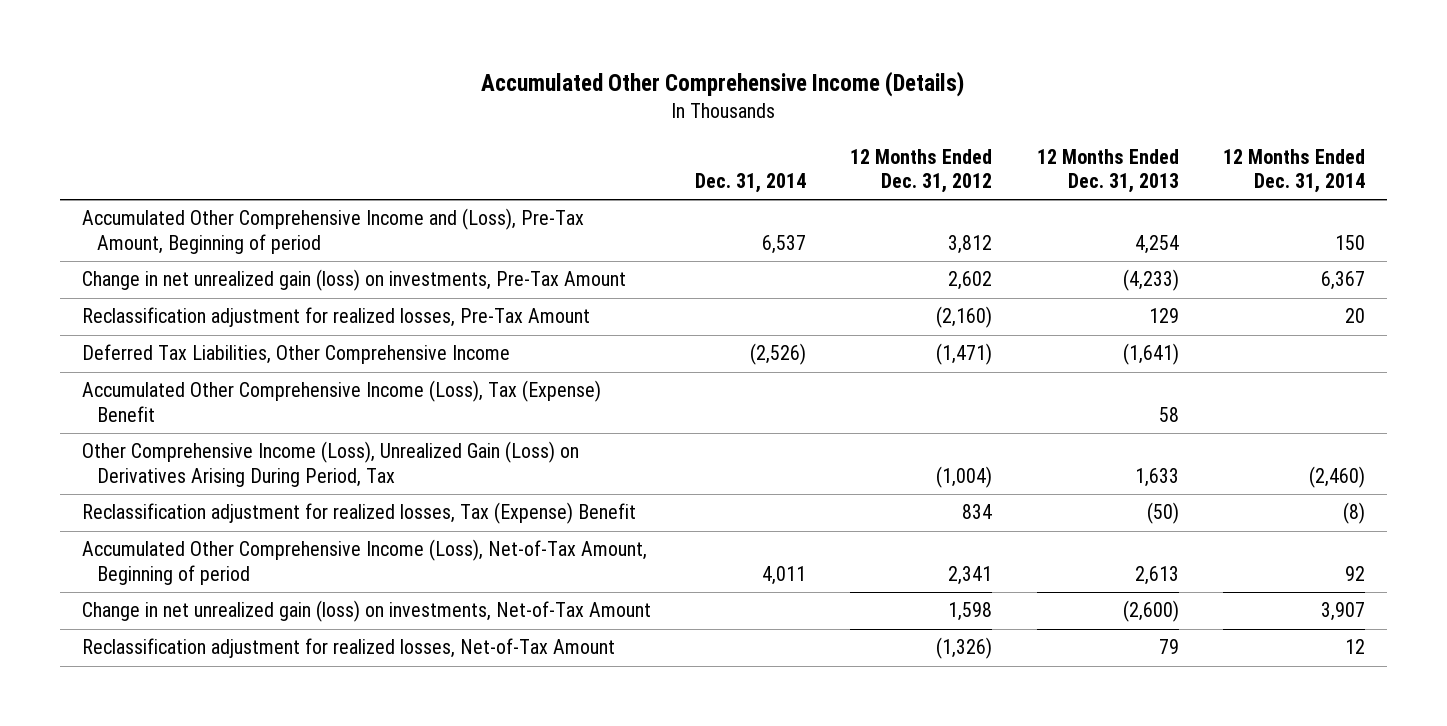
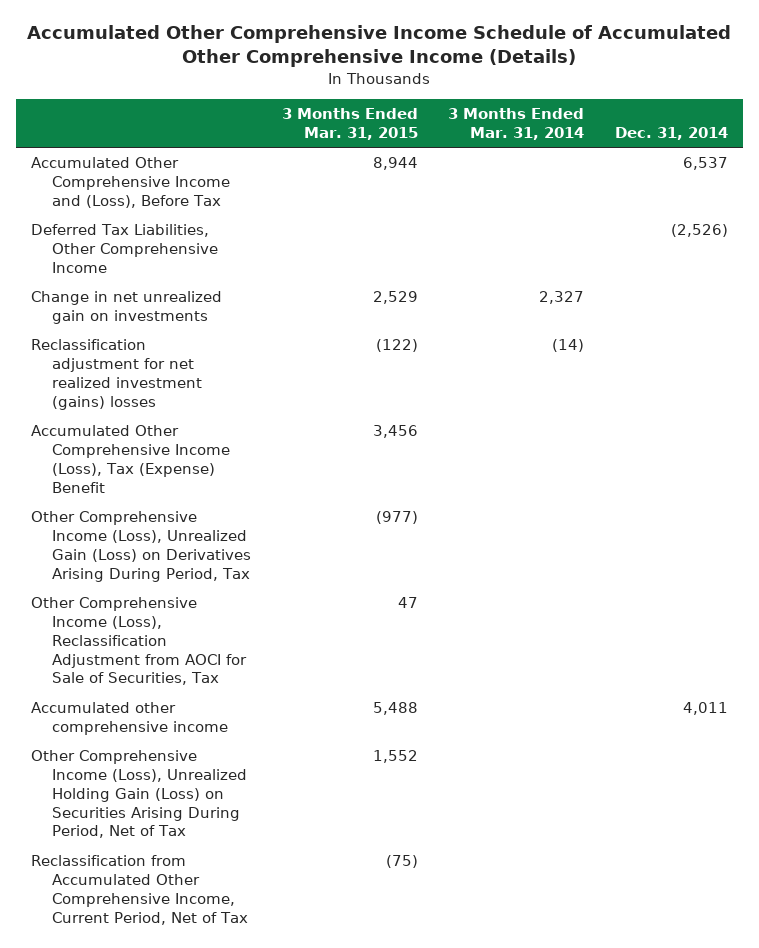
- Accumulated Other Comprehensive Income (Details)
+ Accumulated Other Comprehensive Income Schedule of Accumulated Other Comprehensive Income (Details)
- | Dec. 31, 2014 | 12 Months Ended Dec. 31, 2012 | 12 Months Ended Dec. 31, 2013 | 12 Months Ended Dec. 31, 2014
+ | 3 Months Ended Mar. 31, 2015 | 3 Months Ended Mar. 31, 2014 | Dec. 31, 2014
- Accumulated Other Comprehensive Income and (Loss), Pre-Tax Amount, Beginning of period | 6,537 | 3,812 | 4,254 | 150
- Change in net unrealized gain (loss) on investments, Pre-Tax Amount | | 2,602 | (4,233) | 6,367
- Reclassification adjustment for realized losses, Pre-Tax Amount | | (2,160) | 129 | 20
+ Accumulated Other Comprehensive Income and (Loss), Before Tax | 8,944 | | 6,537
+ Change in net unrealized gain on investments | 2,529 | 2,327 |
+ Reclassification adjustment for net realized investment (gains) losses | (122) | (14) |
- Reclassification adjustment for realized losses, Tax (Expense) Benefit | | 834 | (50) | (8)
- Accumulated Other Comprehensive Income (Loss), Net-of-Tax Amount, Beginning of period | 4,011 | 2,341 | 2,613 | 92
- Change in net unrealized gain (loss) on investments, Net-of-Tax Amount | | 1,598 | (2,600) | 3,907
- Reclassification adjustment for realized losses, Net-of-Tax Amount | | (1,326) | 79 | 12
+ Other Comprehensive Income (Loss), Reclassification Adjustment from AOCI for Sale of Securities, Tax | 47 | |
+ Accumulated other comprehensive income | 5,488 | | 4,011
+ Other Comprehensive Income (Loss), Unrealized Holding Gain (Loss) on Securities Arising During Period, Net of Tax | 1,552 | |
+ Reclassification from Accumulated Other Comprehensive Income, Current Period, Net of Tax | (75) | |

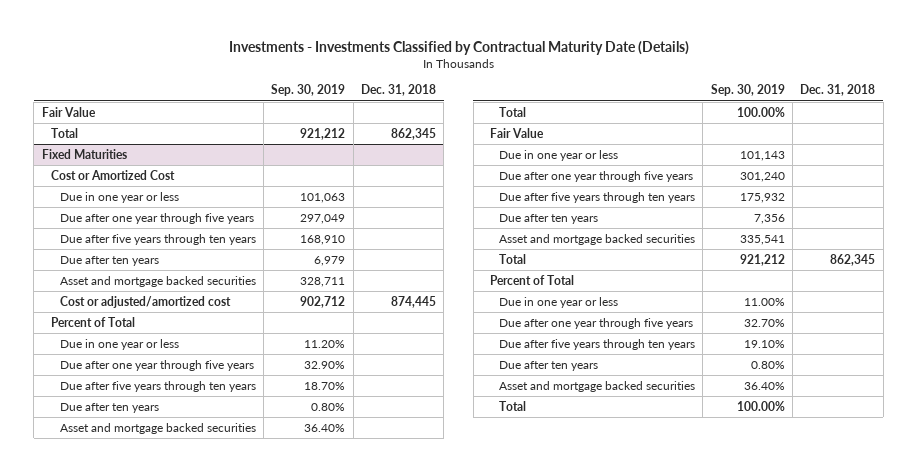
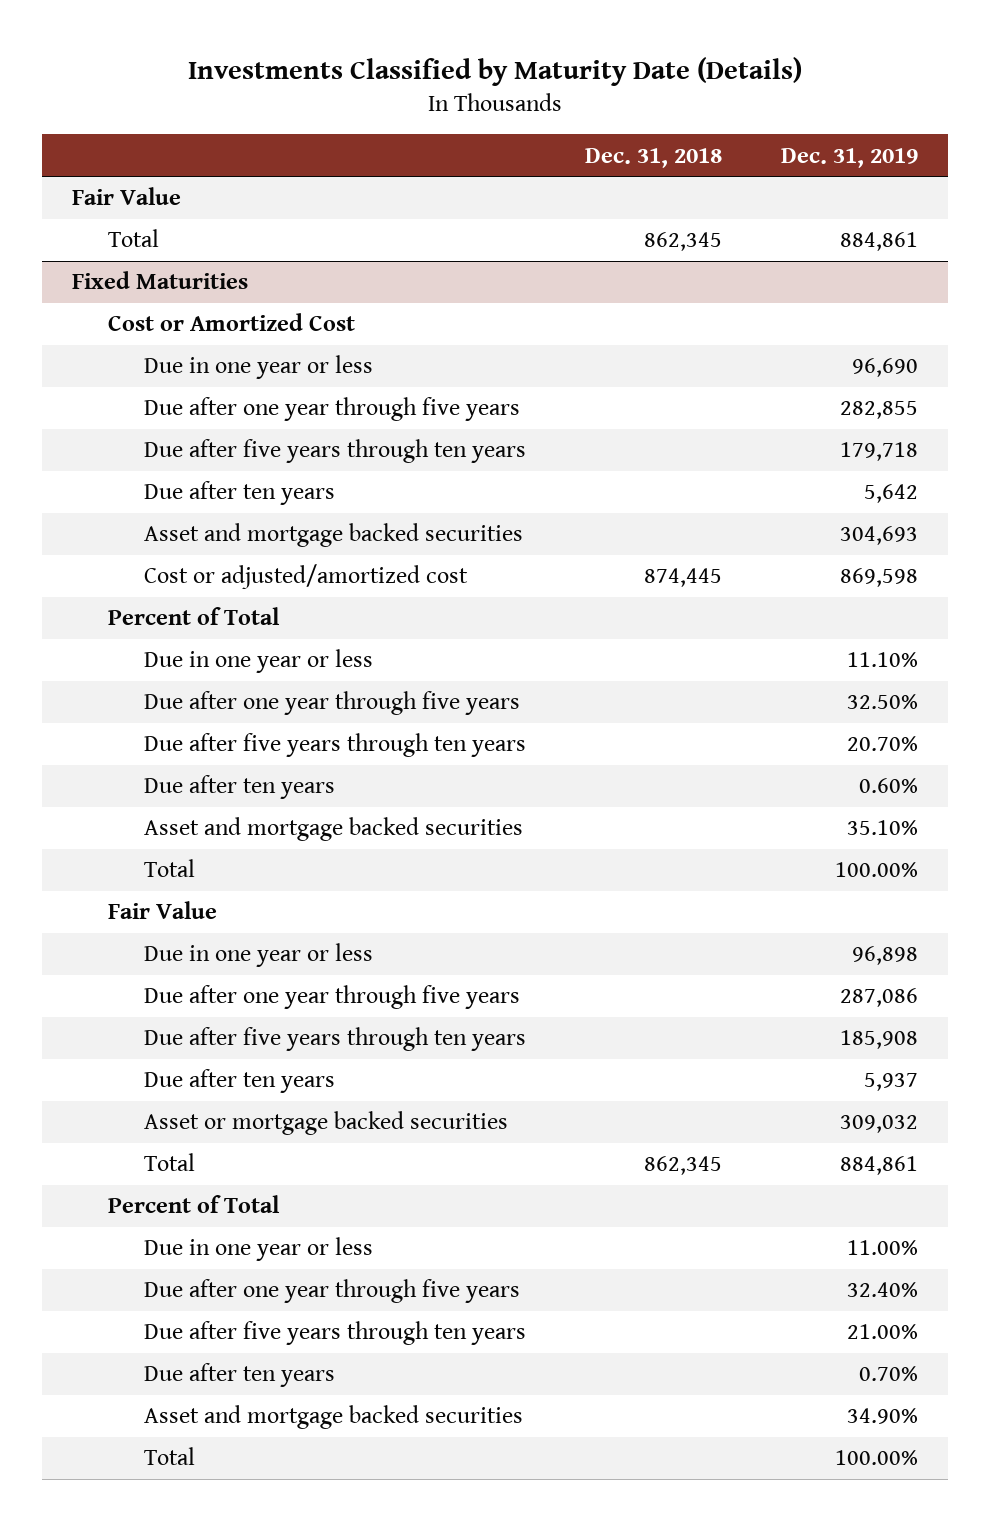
- Investments - Investments Classified by Contractual Maturity Date (Details)
+ Investments Classified by Maturity Date (Details)
- | Sep. 30, 2019 | Dec. 31, 2018
+ | Dec. 31, 2018 | Dec. 31, 2019
@ Fixed Maturities
- Asset and mortgage backed securities | 335,541 |
+ Asset or mortgage backed securities | | 309,032

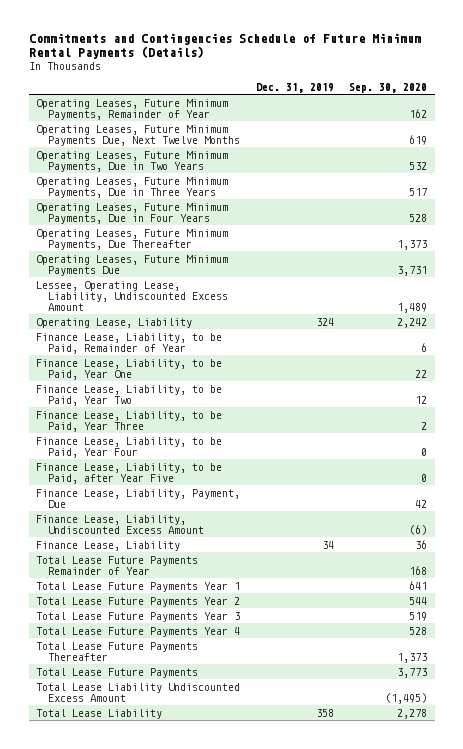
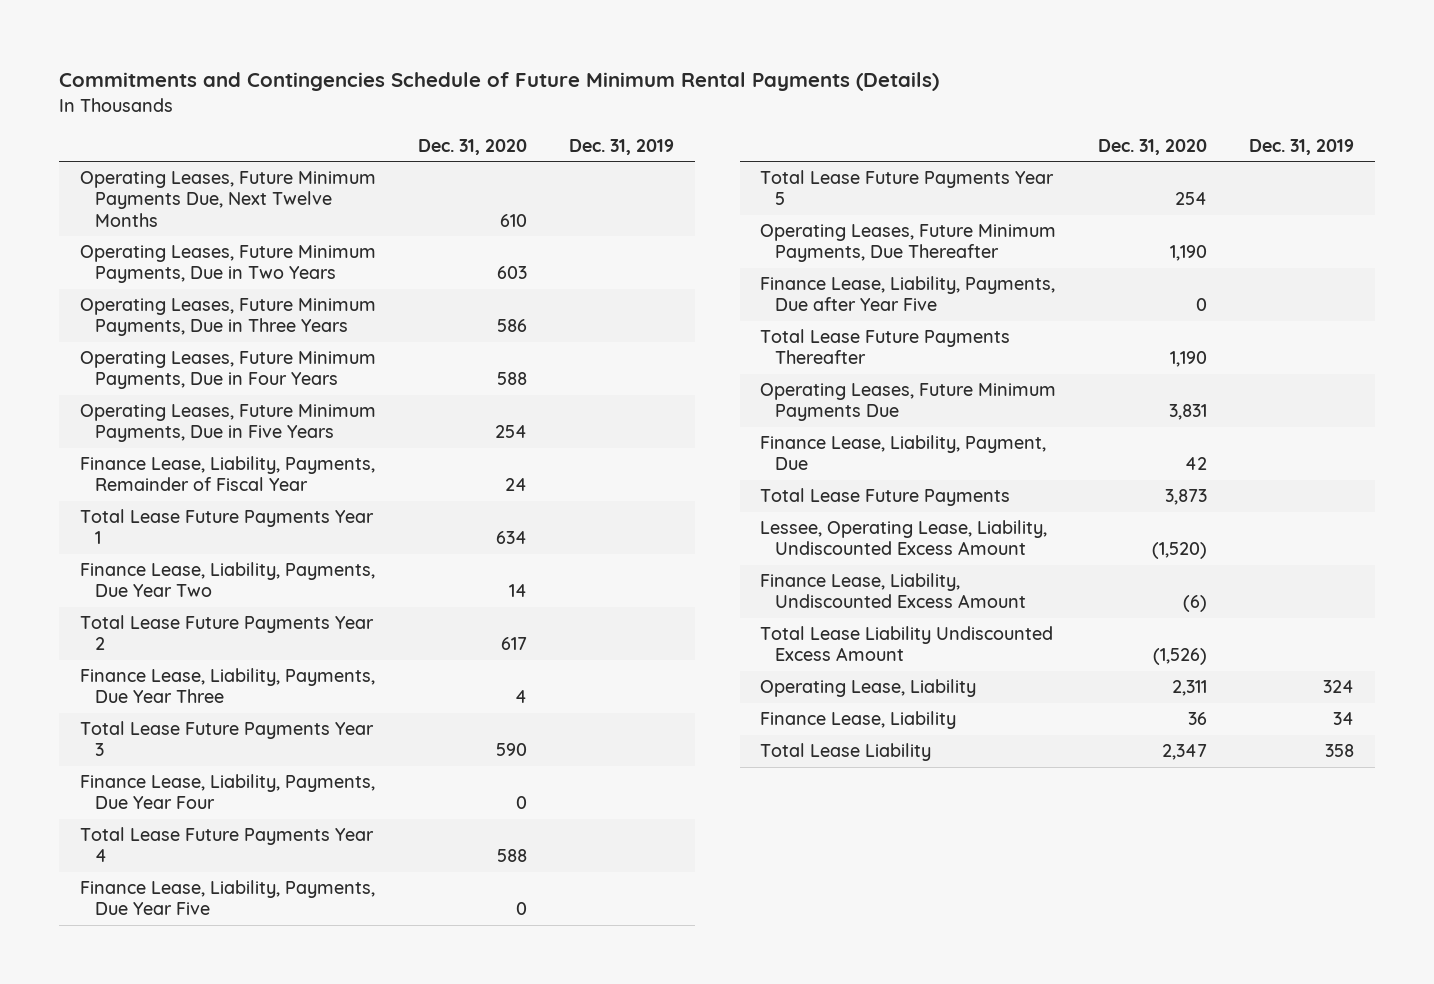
- | Dec. 31, 2019 | Sep. 30, 2020
+ | Dec. 31, 2020 | Dec. 31, 2019
- Operating Leases, Future Minimum Payments, Remainder of Year | | 162
- Finance Lease, Liability, to be Paid, Remainder of Year | | 6
- Finance Lease, Liability, to be Paid, Year One | | 22
- Finance Lease, Liability, to be Paid, Year Two | | 12
- Finance Lease, Liability, to be Paid, Year Three | | 2
- Finance Lease, Liability, to be Paid, Year Four | | 0
- Finance Lease, Liability, to be Paid, after Year Five | | 0
- Total Lease Future Payments Remainder of Year | | 168
+ Operating Leases, Future Minimum Payments, Due in Five Years | 254 |
+ Finance Lease, Liability, Payments, Remainder of Fiscal Year | 24 |
+ Finance Lease, Liability, Payments, Due Year Two | 14 |
+ Finance Lease, Liability, Payments, Due Year Three | 4 |
+ Finance Lease, Liability, Payments, Due Year Four | 0 |
+ Finance Lease, Liability, Payments, Due Year Five | 0 |
+ Total Lease Future Payments Year 5 | 254 |
moved down: Operating Leases, Future Minimum Payments, Due Thereafter | 1,190 |
+ Finance Lease, Liability, Payments, Due after Year Five | 0 |
moved down: Operating Leases, Future Minimum Payments Due | 3,831 |
moved down: Finance Lease, Liability, Payment, Due | 42 |
moved down: Lessee, Operating Lease, Liability, Undiscounted Excess Amount | (1,520) |
moved down: Finance Lease, Liability, Undiscounted Excess Amount | (6) |
moved down: Operating Lease, Liability | 2,311 | 324
moved down: Finance Lease, Liability | 36 | 34

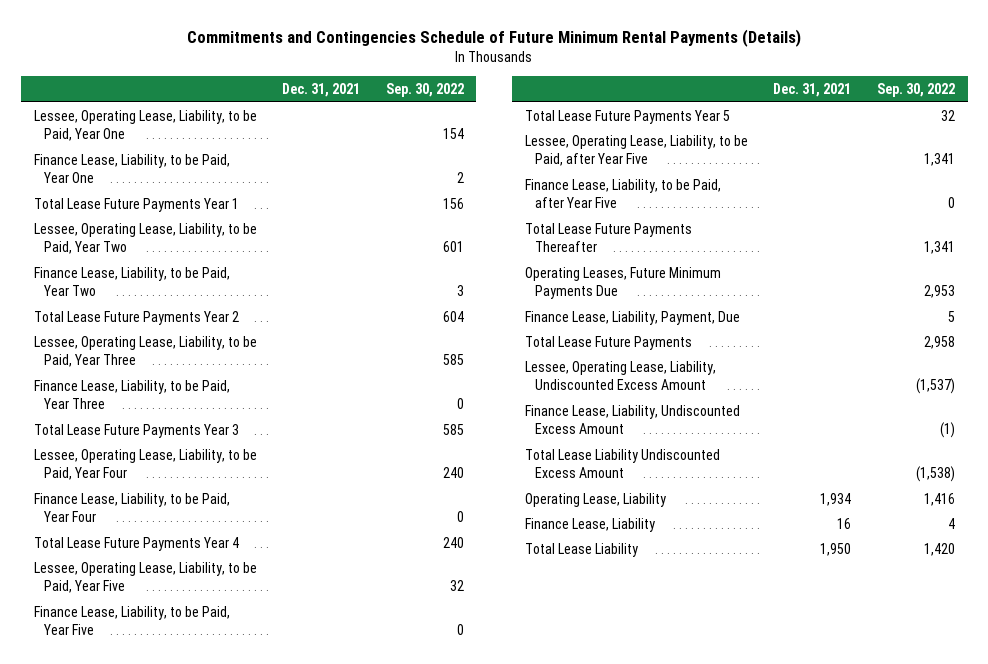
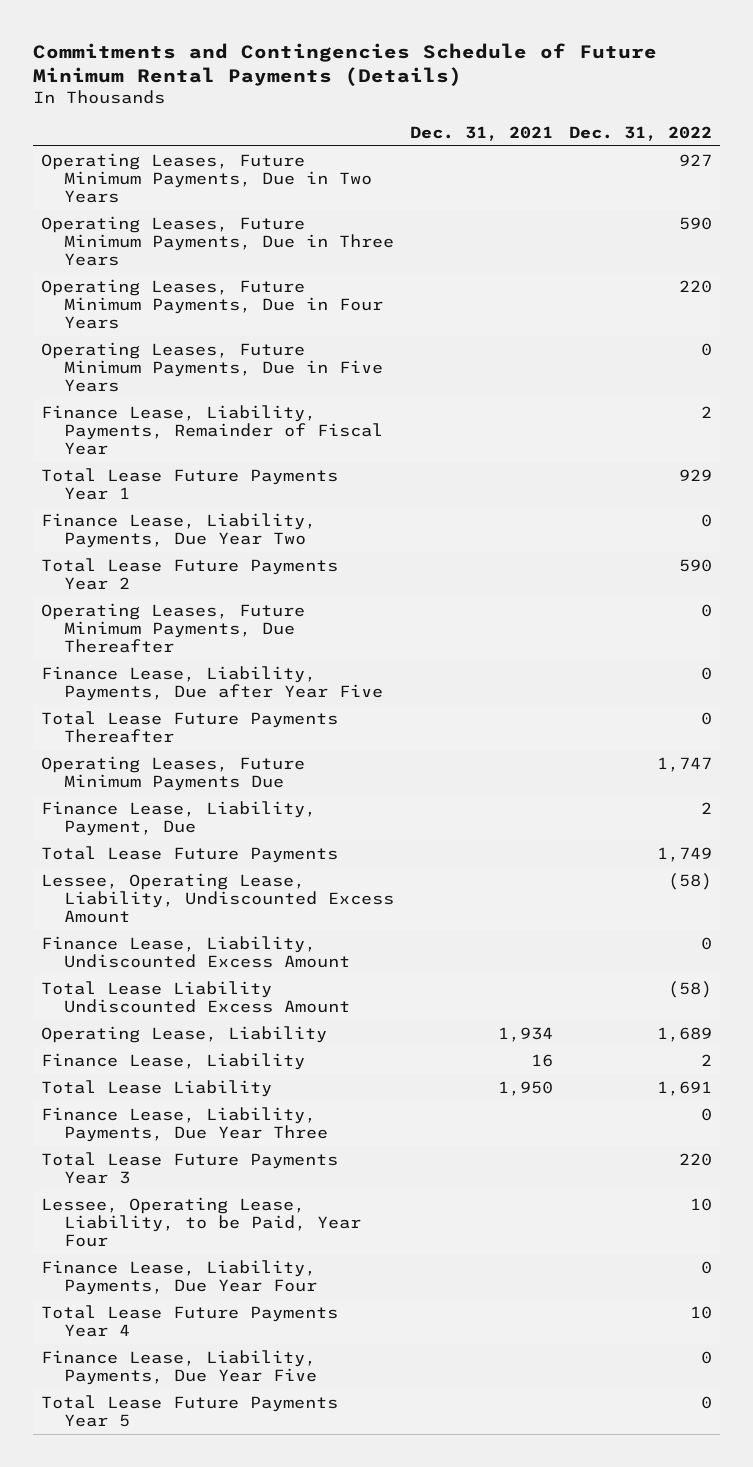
- | Dec. 31, 2021 | Sep. 30, 2022
+ | Dec. 31, 2021 | Dec. 31, 2022
- Lessee, Operating Lease, Liability, to be Paid, Year One | | 154
- Finance Lease, Liability, to be Paid, Year One | | 2
+ Operating Leases, Future Minimum Payments, Due in Two Years | | 927
+ Operating Leases, Future Minimum Payments, Due in Three Years | | 590
+ Operating Leases, Future Minimum Payments, Due in Four Years | | 220
+ Operating Leases, Future Minimum Payments, Due in Five Years | | 0
+ Finance Lease, Liability, Payments, Remainder of Fiscal Year | | 2
- Lessee, Operating Lease, Liability, to be Paid, Year Two | | 601
- Finance Lease, Liability, to be Paid, Year Two | | 3
+ Finance Lease, Liability, Payments, Due Year Two | | 0
- Lessee, Operating Lease, Liability, to be Paid, Year Three | | 585
- Finance Lease, Liability, to be Paid, Year Three | | 0
- Finance Lease, Liability, to be Paid, Year Four | | 0
- Lessee, Operating Lease, Liability, to be Paid, Year Five | | 32
- Finance Lease, Liability, to be Paid, Year Five | | 0
- Lessee, Operating Lease, Liability, to be Paid, after Year Five | | 1,341
- Finance Lease, Liability, to be Paid, after Year Five | | 0
+ Operating Leases, Future Minimum Payments, Due Thereafter | | 0
+ Finance Lease, Liability, Payments, Due after Year Five | | 0
+ Finance Lease, Liability, Payments, Due Year Three | | 0
moved down: Total Lease Future Payments Year 3 | | 220
moved down: Lessee, Operating Lease, Liability, to be Paid, Year Four | | 10
+ Finance Lease, Liability, Payments, Due Year Four | | 0
moved down: Total Lease Future Payments Year 4 | | 10
+ Finance Lease, Liability, Payments, Due Year Five | | 0
moved down: Total Lease Future Payments Year 5 | | 0

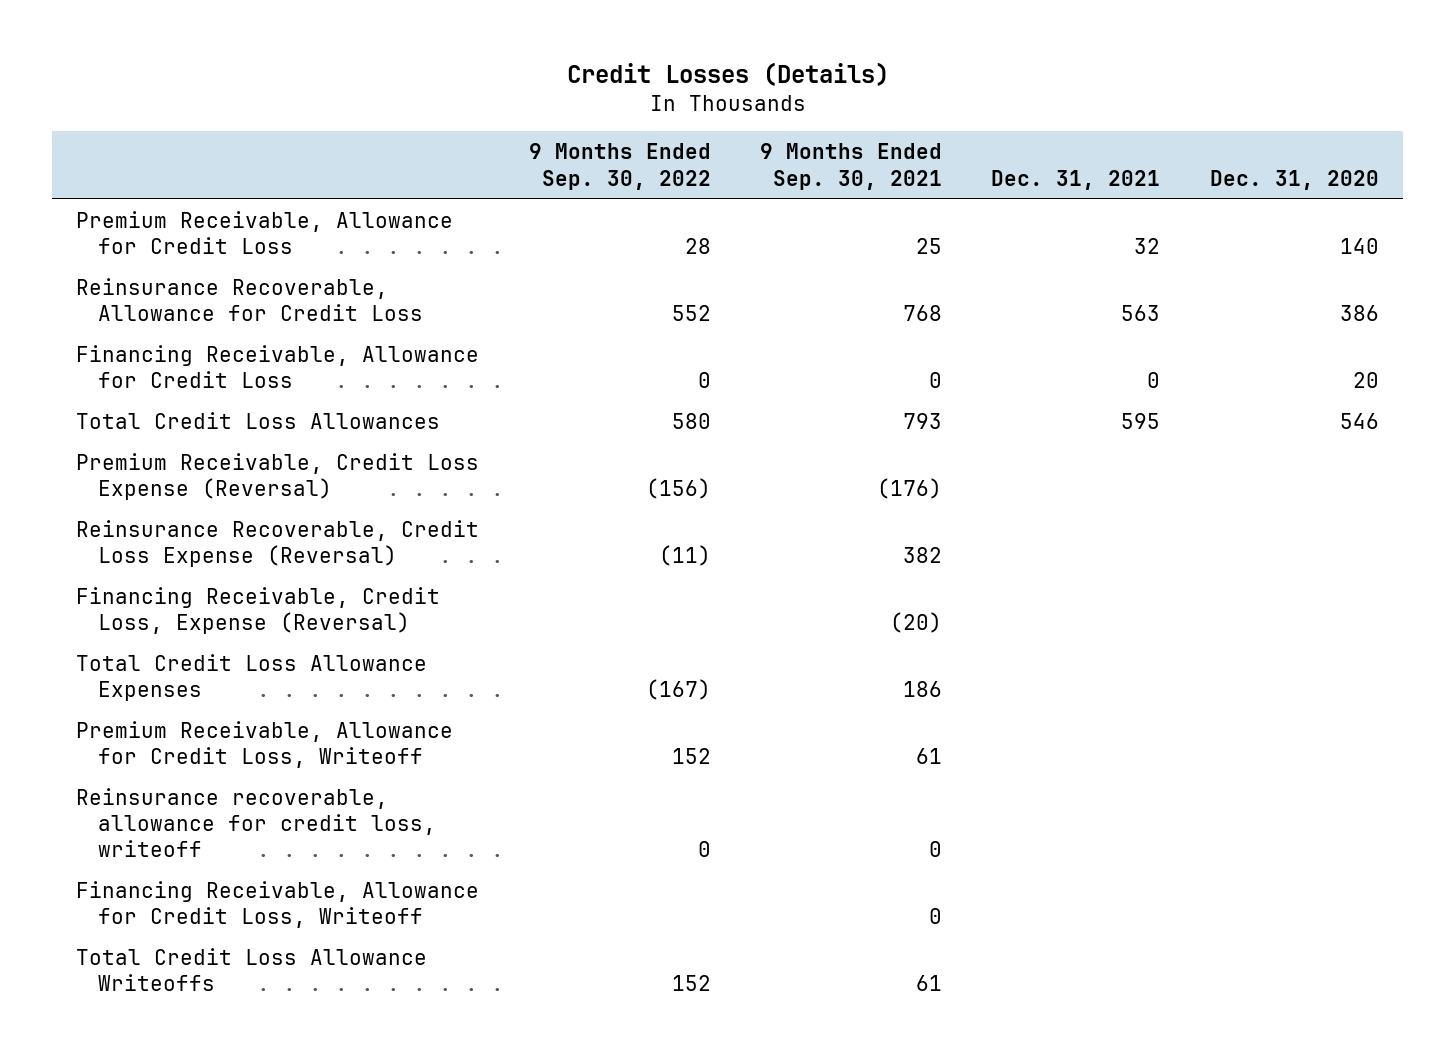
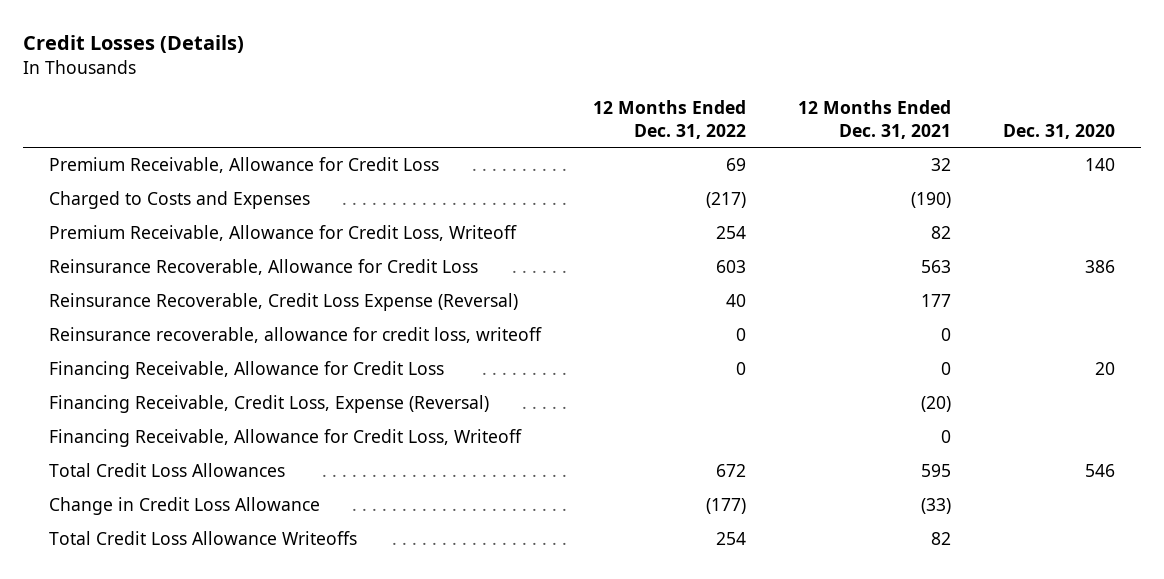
- | 9 Months Ended Sep. 30, 2022 | 9 Months Ended Sep. 30, 2021 | Dec. 31, 2021 | Dec. 31, 2020
+ | 12 Months Ended Dec. 31, 2022 | 12 Months Ended Dec. 31, 2021 | Dec. 31, 2020
+ Charged to Costs and Expenses | (217) | (190) |
moved up: Premium Receivable, Allowance for Credit Loss, Writeoff | 254 | 82 |
- Premium Receivable, Credit Loss Expense (Reversal) | (156) | (176) | |
- Total Credit Loss Allowance Expenses | (167) | 186 | |
moved down: Financing Receivable, Allowance for Credit Loss | 0 | 0 | 20
moved down: Financing Receivable, Credit Loss, Expense (Reversal) | | (20) |
moved down: Total Credit Loss Allowances | 672 | 595 | 546
+ Change in Credit Loss Allowance | (177) | (33) |

